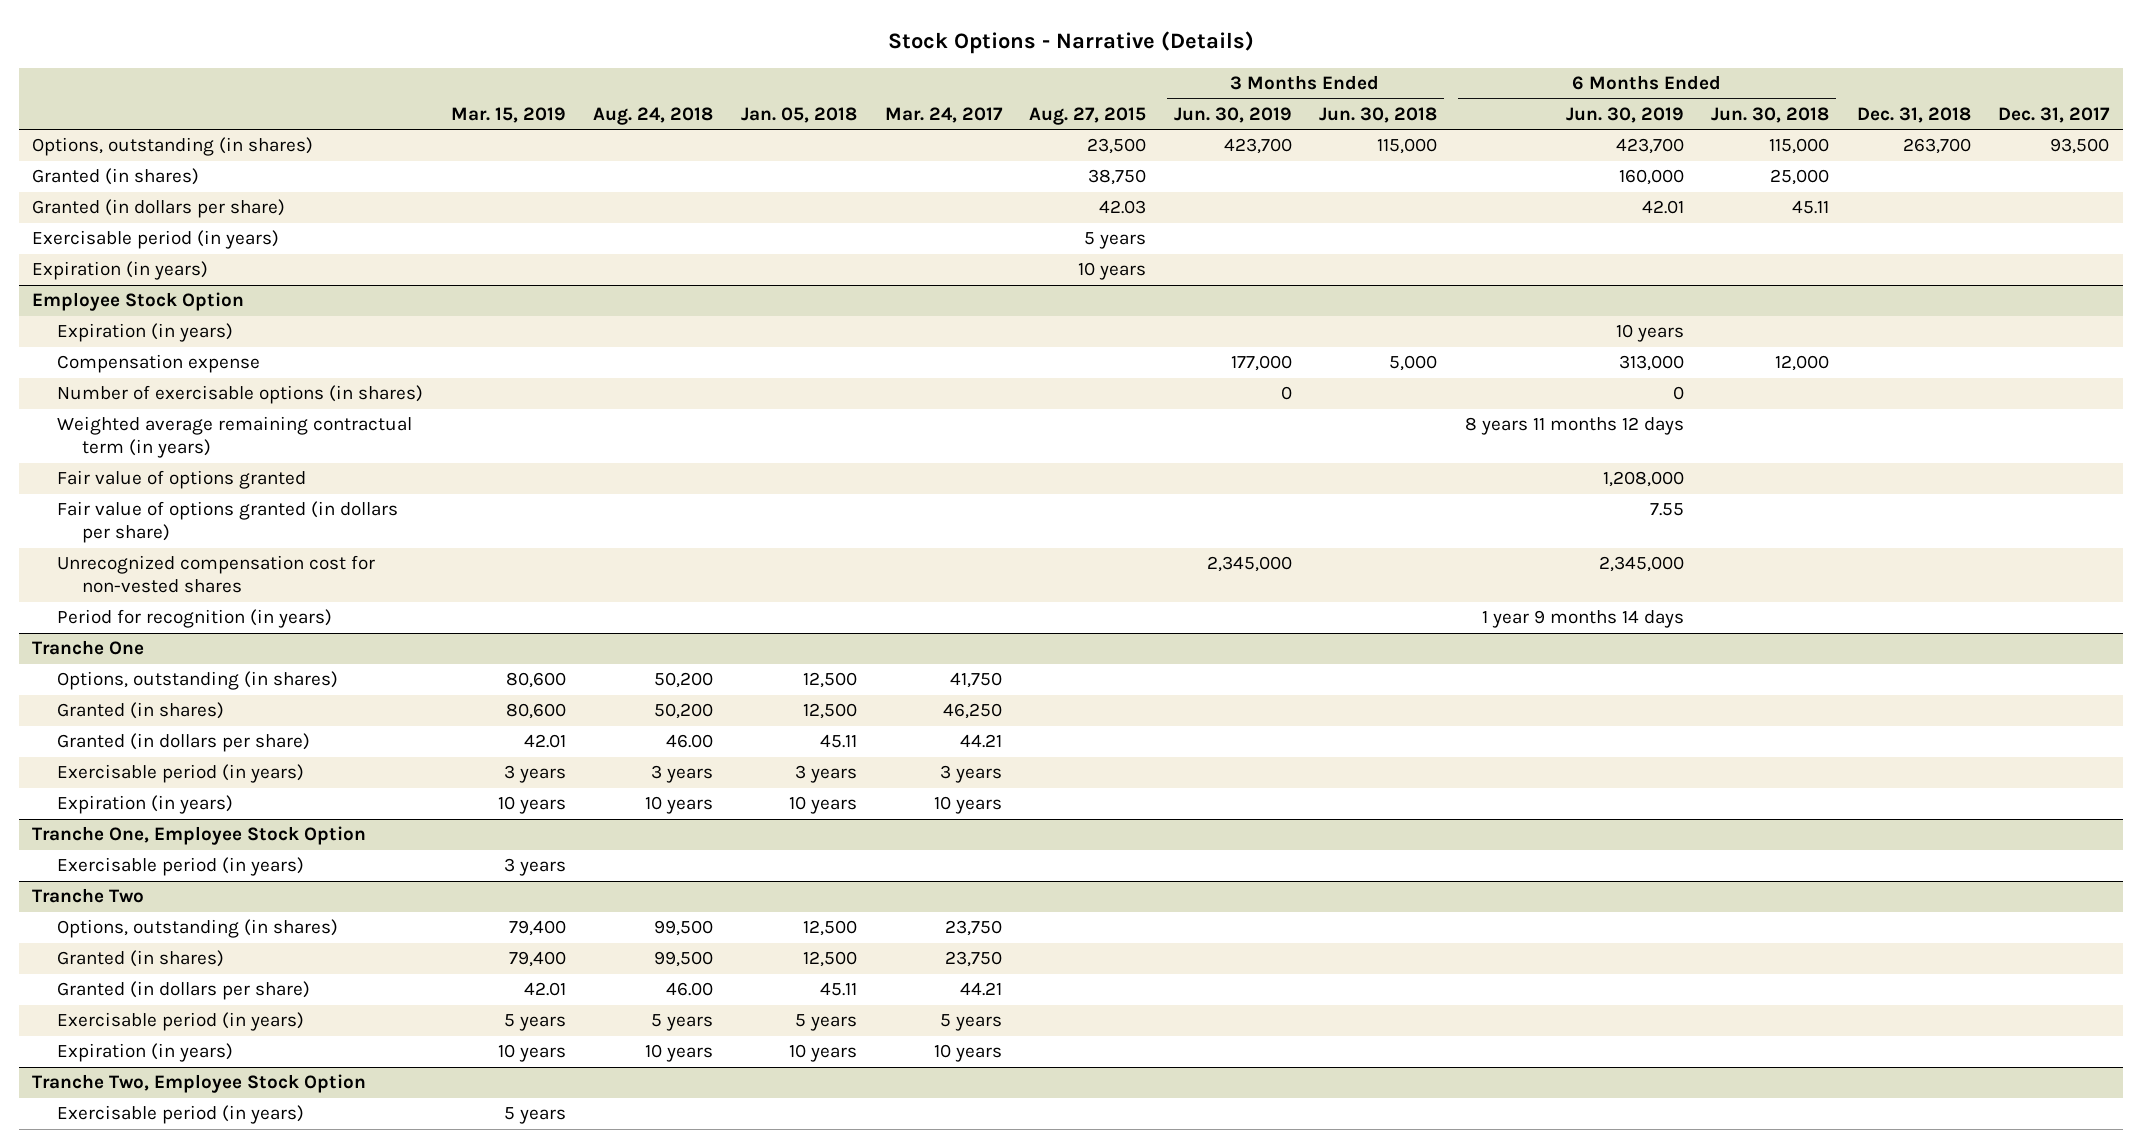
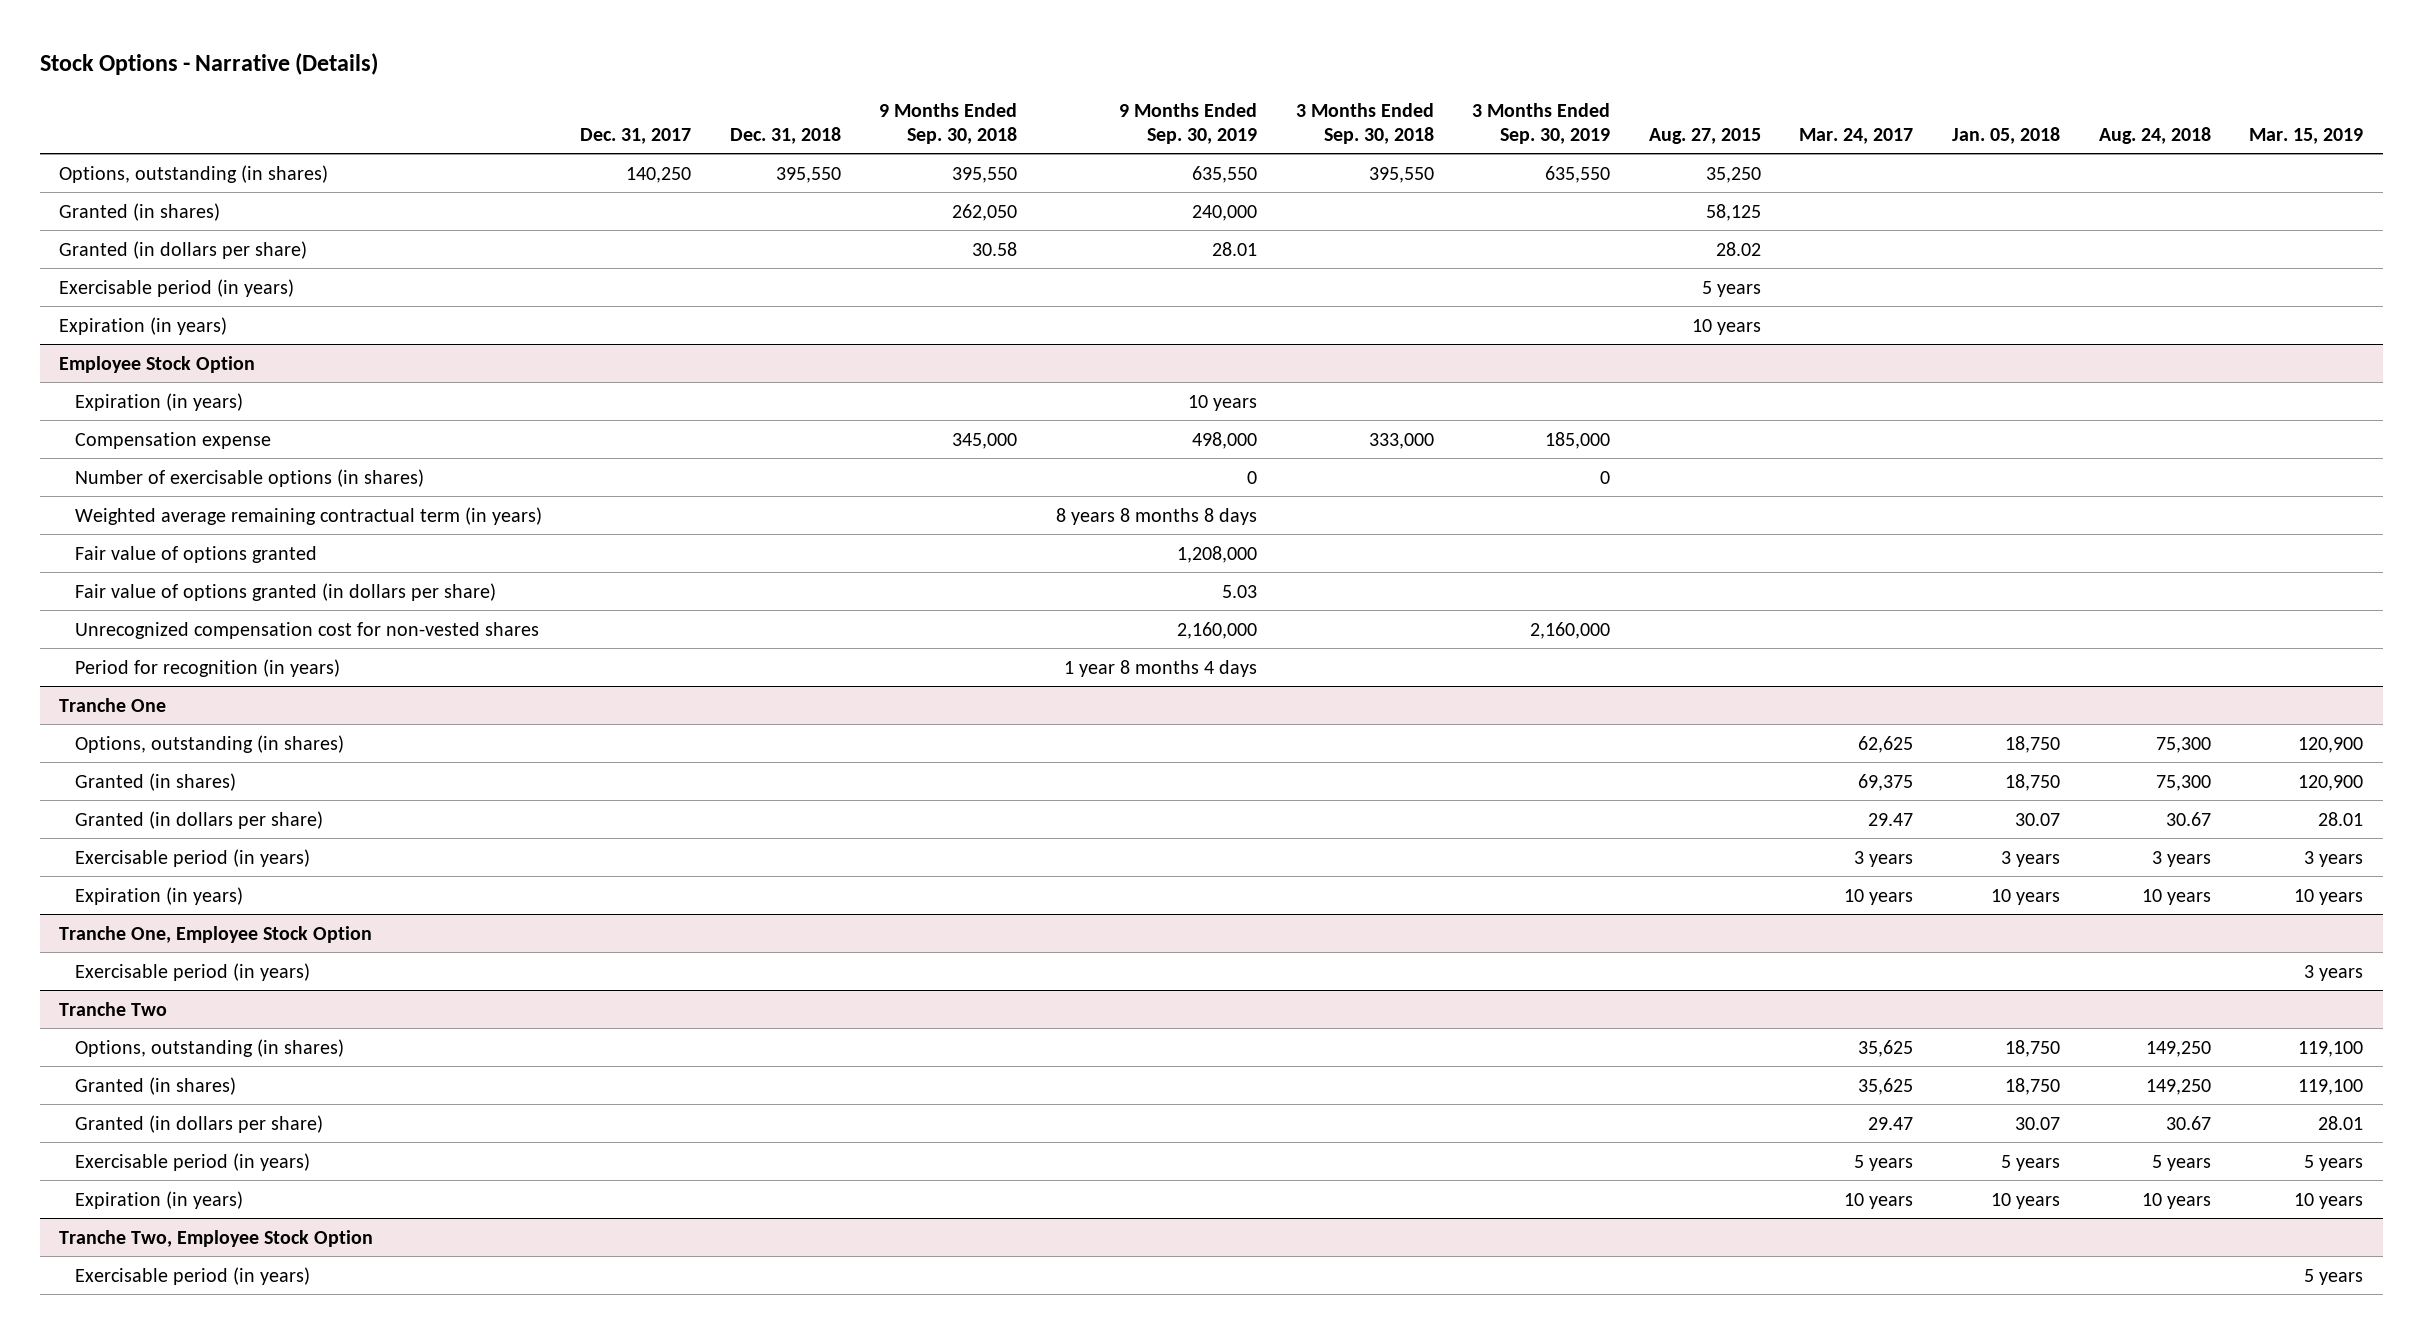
- | Mar. 15, 2019 | Aug. 24, 2018 | Jan. 05, 2018 | Mar. 24, 2017 | Aug. 27, 2015 | 3 Months Ended Jun. 30, 2019 | 3 Months Ended Jun. 30, 2018 | 6 Months Ended Jun. 30, 2019 | 6 Months Ended Jun. 30, 2018 | Dec. 31, 2018 | Dec. 31, 2017
+ | Dec. 31, 2017 | Dec. 31, 2018 | 9 Months Ended Sep. 30, 2018 | 9 Months Ended Sep. 30, 2019 | 3 Months Ended Sep. 30, 2018 | 3 Months Ended Sep. 30, 2019 | Aug. 27, 2015 | Mar. 24, 2017 | Jan. 05, 2018 | Aug. 24, 2018 | Mar. 15, 2019
- Options, outstanding (in shares) | | | | | 23,500 | 423,700 | 115,000 | 423,700 | 115,000 | 263,700 | 93,500
- Granted (in shares) | | | | | 38,750 | | | 160,000 | 25,000 | |
- Granted (in dollars per share) | | | | | 42.03 | | | 42.01 | 45.11 | |
+ Options, outstanding (in shares) | 140,250 | 395,550 | 395,550 | 635,550 | 395,550 | 635,550 | 35,250 | | | |
+ Granted (in shares) | | | 262,050 | 240,000 | | | 58,125 | | | |
+ Granted (in dollars per share) | | | 30.58 | 28.01 | | | 28.02 | | | |
@ Tranche One
- Options, outstanding (in shares) | 80,600 | 50,200 | 12,500 | 41,750 | | | | | | |
- Granted (in shares) | 80,600 | 50,200 | 12,500 | 46,250 | | | | | | |
- Granted (in dollars per share) | 42.01 | 46.00 | 45.11 | 44.21 | | | | | | |
+ Options, outstanding (in shares) | | | | | | | | 62,625 | 18,750 | 75,300 | 120,900
+ Granted (in shares) | | | | | | | | 69,375 | 18,750 | 75,300 | 120,900
+ Granted (in dollars per share) | | | | | | | | 29.47 | 30.07 | 30.67 | 28.01
@ Tranche Two
- Options, outstanding (in shares) | 79,400 | 99,500 | 12,500 | 23,750 | | | | | | |
- Granted (in shares) | 79,400 | 99,500 | 12,500 | 23,750 | | | | | | |
- Granted (in dollars per share) | 42.01 | 46.00 | 45.11 | 44.21 | | | | | | |
+ Options, outstanding (in shares) | | | | | | | | 35,625 | 18,750 | 149,250 | 119,100
+ Granted (in shares) | | | | | | | | 35,625 | 18,750 | 149,250 | 119,100
+ Granted (in dollars per share) | | | | | | | | 29.47 | 30.07 | 30.67 | 28.01

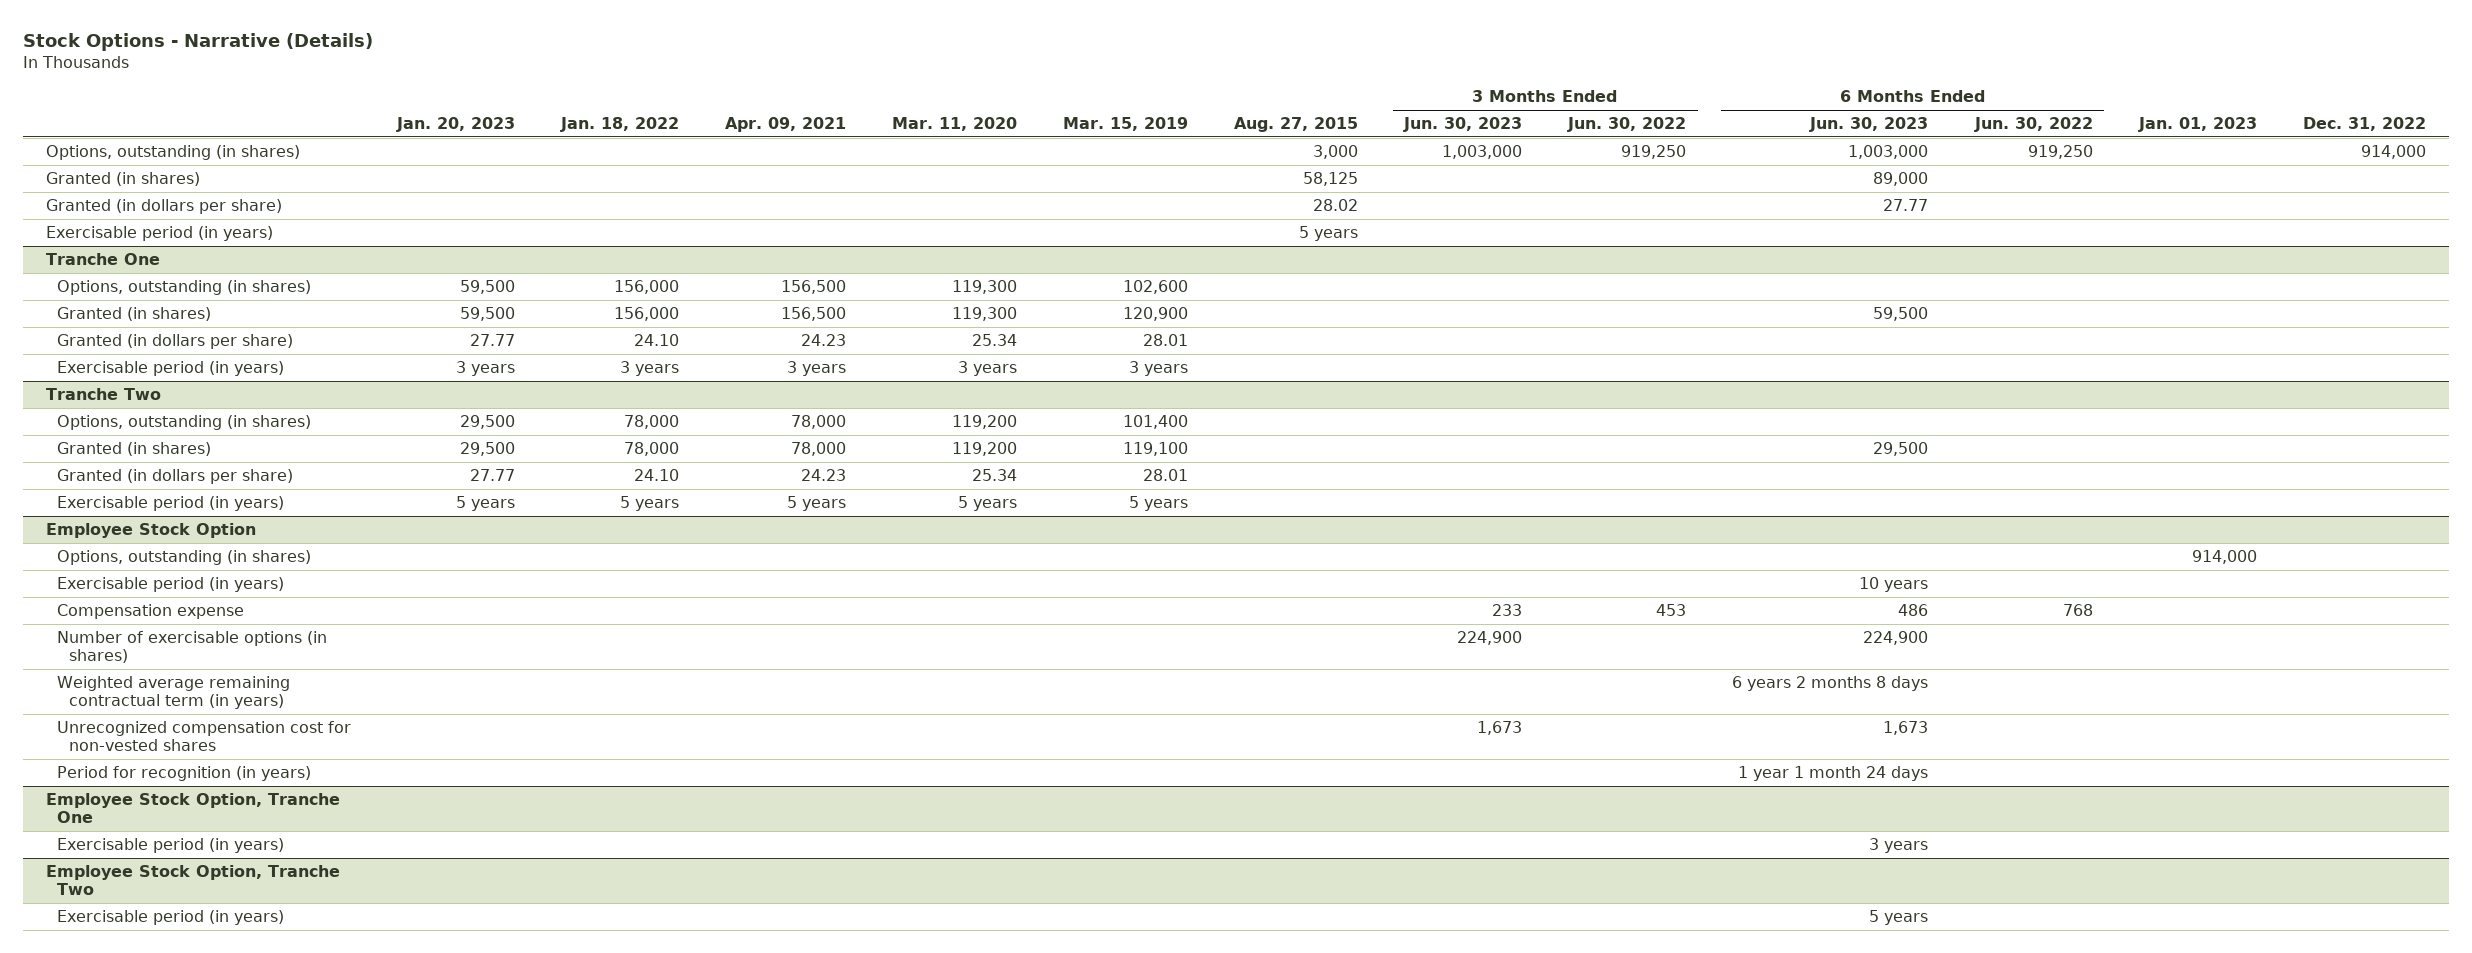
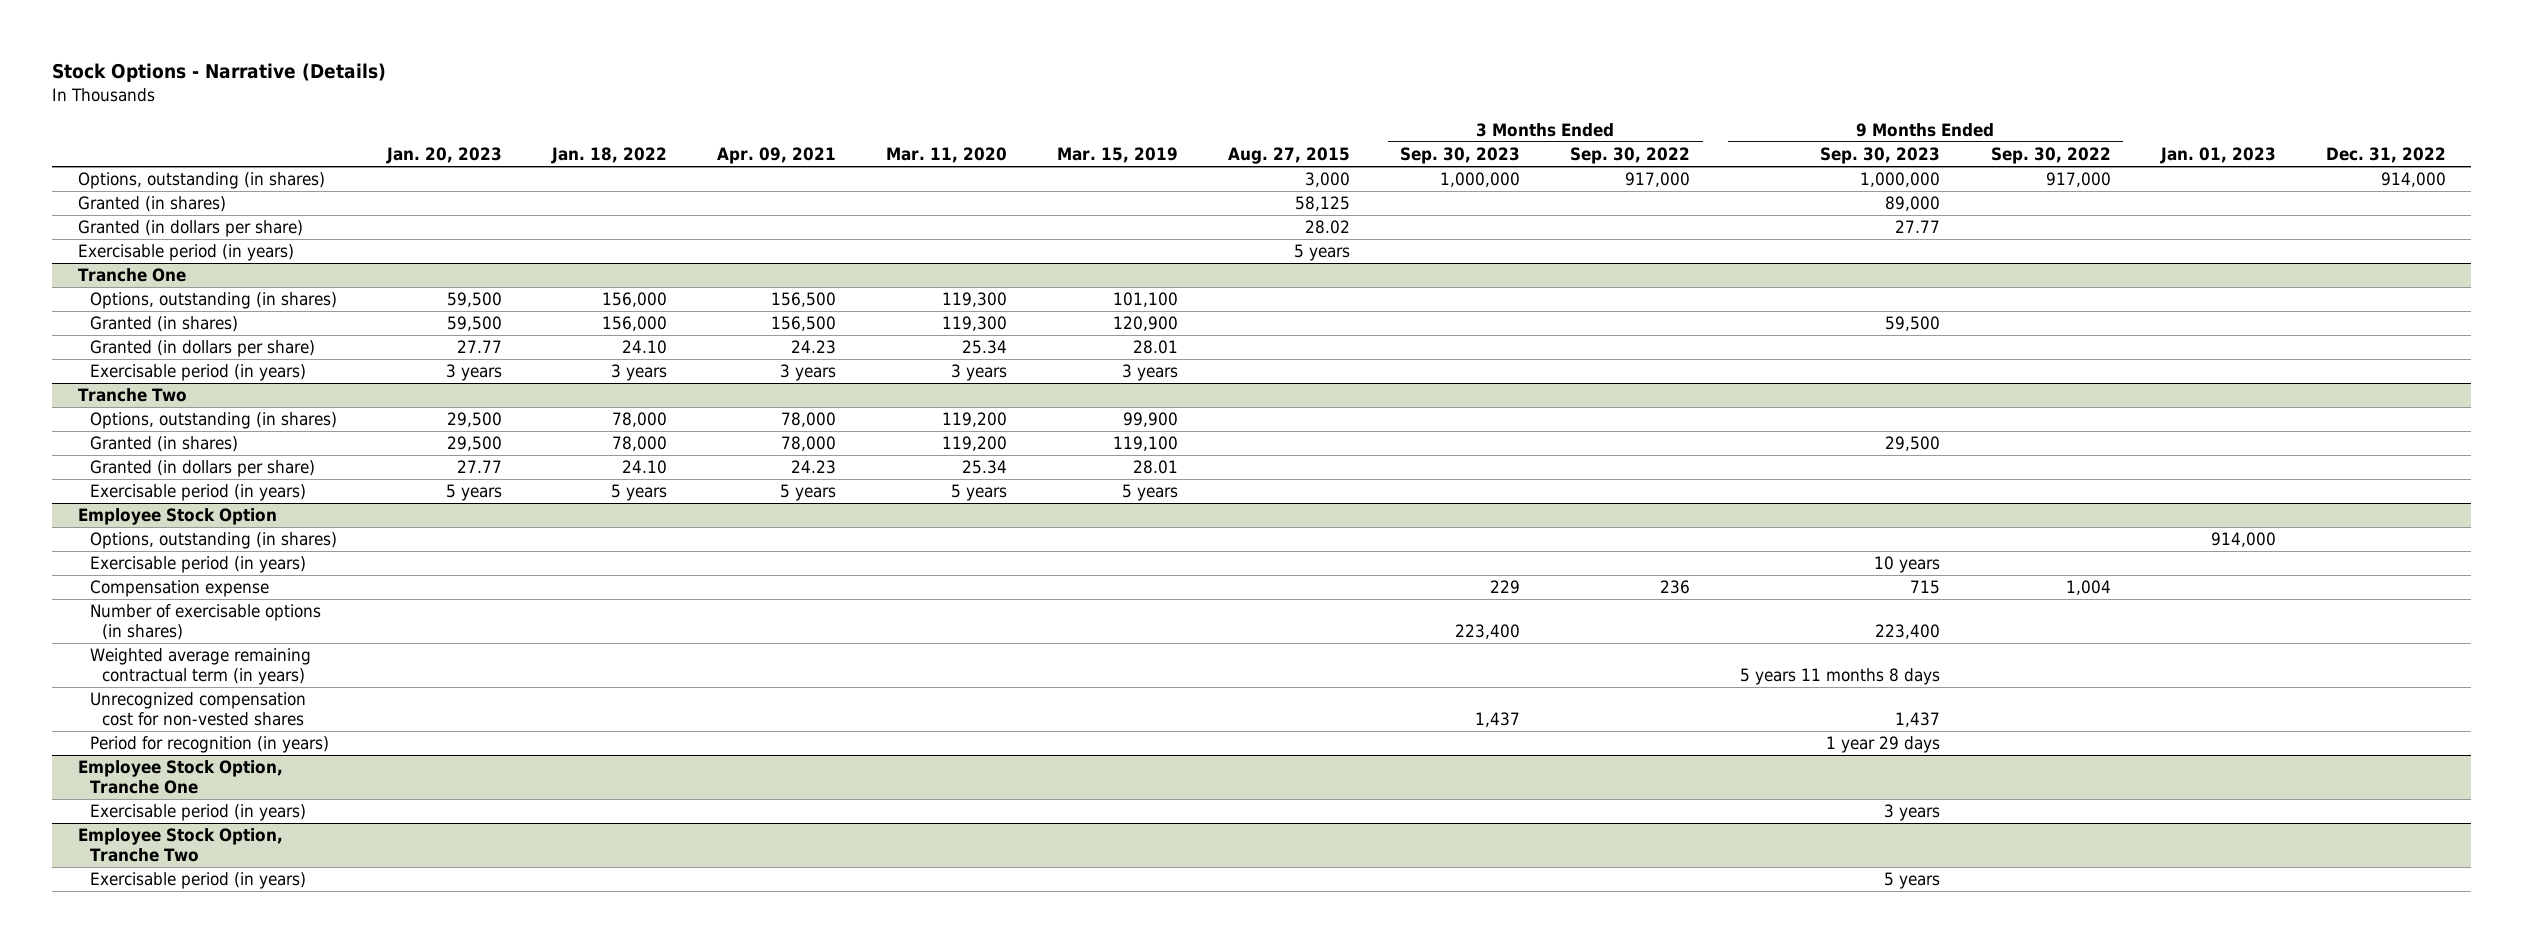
- | Jan. 20, 2023 | Jan. 18, 2022 | Apr. 09, 2021 | Mar. 11, 2020 | Mar. 15, 2019 | Aug. 27, 2015 | 3 Months Ended Jun. 30, 2023 | 3 Months Ended Jun. 30, 2022 | 6 Months Ended Jun. 30, 2023 | 6 Months Ended Jun. 30, 2022 | Jan. 01, 2023 | Dec. 31, 2022
+ | Jan. 20, 2023 | Jan. 18, 2022 | Apr. 09, 2021 | Mar. 11, 2020 | Mar. 15, 2019 | Aug. 27, 2015 | 3 Months Ended Sep. 30, 2023 | 3 Months Ended Sep. 30, 2022 | 9 Months Ended Sep. 30, 2023 | 9 Months Ended Sep. 30, 2022 | Jan. 01, 2023 | Dec. 31, 2022
@ Tranche One
- Options, outstanding (in shares) | 59,500 | 156,000 | 156,500 | 119,300 | 102,600 | | | | | | |
+ Options, outstanding (in shares) | 59,500 | 156,000 | 156,500 | 119,300 | 101,100 | | | | | | |
@ Tranche Two
- Options, outstanding (in shares) | 29,500 | 78,000 | 78,000 | 119,200 | 101,400 | | | | | | |
+ Options, outstanding (in shares) | 29,500 | 78,000 | 78,000 | 119,200 | 99,900 | | | | | | |

